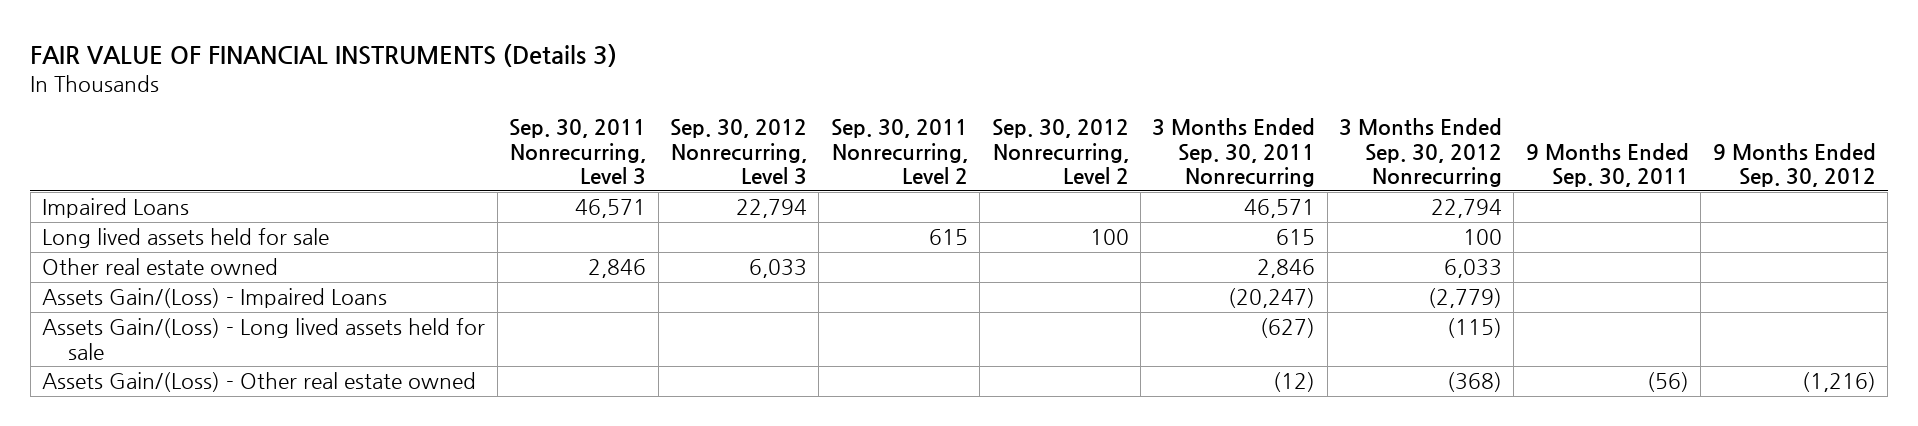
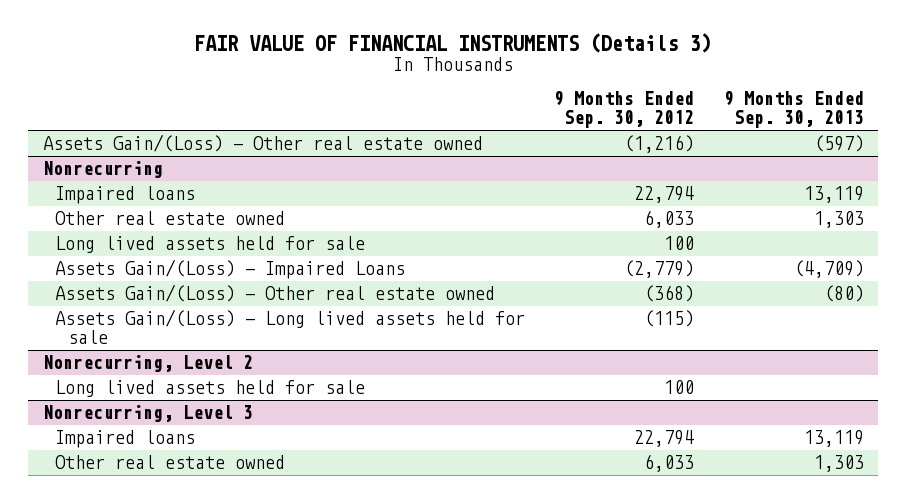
- | Sep. 30, 2011 Nonrecurring, Level 3 | Sep. 30, 2012 Nonrecurring, Level 3 | Sep. 30, 2011 Nonrecurring, Level 2 | Sep. 30, 2012 Nonrecurring, Level 2 | 3 Months Ended Sep. 30, 2011 Nonrecurring | 3 Months Ended Sep. 30, 2012 Nonrecurring | 9 Months Ended Sep. 30, 2011 | 9 Months Ended Sep. 30, 2012
+ | 9 Months Ended Sep. 30, 2012 | 9 Months Ended Sep. 30, 2013
- Impaired Loans | 46,571 | 22,794 | | | 46,571 | 22,794 | |
- Long lived assets held for sale | | | 615 | 100 | 615 | 100 | |
- Other real estate owned | 2,846 | 6,033 | | | 2,846 | 6,033 | |
- Assets Gain/(Loss) - Impaired Loans | | | | | (20,247) | (2,779) | |
- Assets Gain/(Loss) - Long lived assets held for sale | | | | | (627) | (115) | |
+ Nonrecurring
+ Impaired loans | 22,794 | 13,119
+ Other real estate owned | 6,033 | 1,303
+ Long lived assets held for sale | 100 |
+ Assets Gain/(Loss) - Impaired Loans | (2,779) | (4,709)
+ Assets Gain/(Loss) - Other real estate owned | (368) | (80)
+ Assets Gain/(Loss) - Long lived assets held for sale | (115) |
+ Nonrecurring, Level 2
+ Long lived assets held for sale | 100 |
+ Nonrecurring, Level 3
+ Impaired loans | 22,794 | 13,119
+ Other real estate owned | 6,033 | 1,303

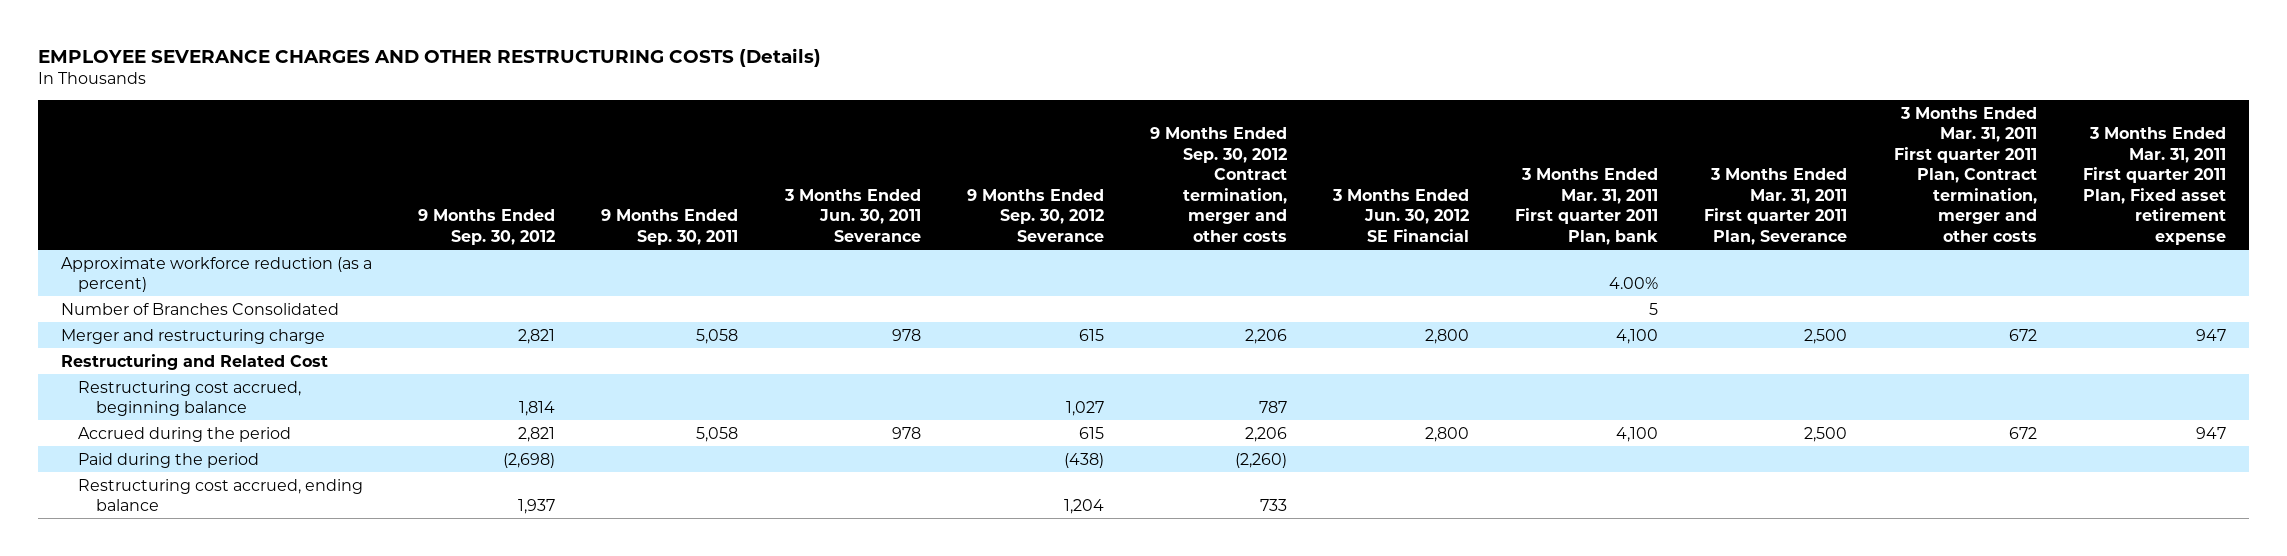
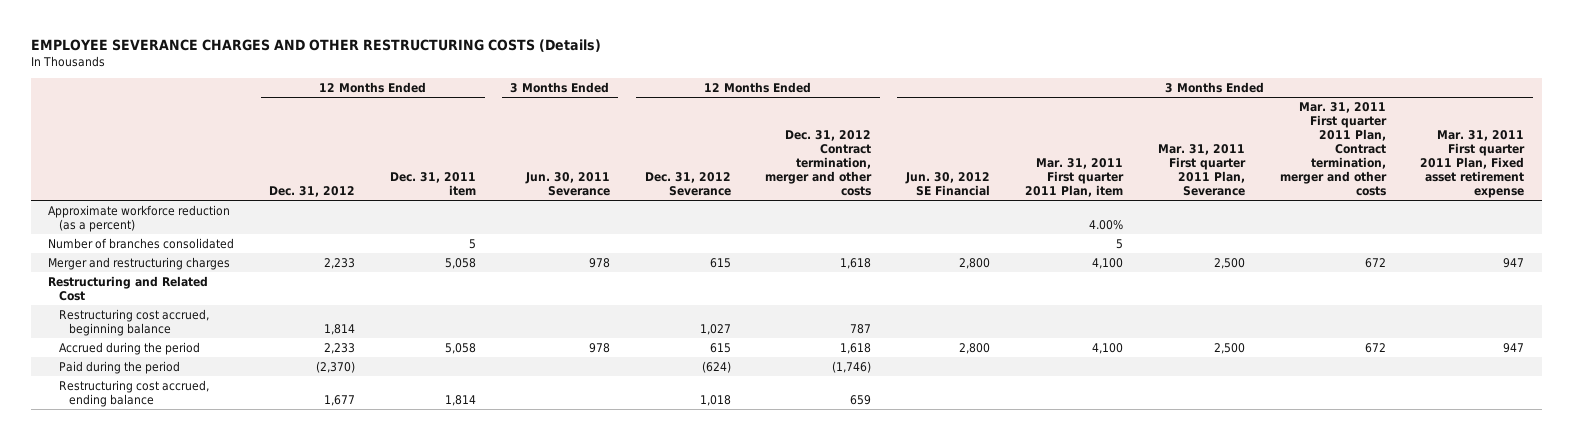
- | 9 Months Ended Sep. 30, 2012 | 9 Months Ended Sep. 30, 2011 | 3 Months Ended Jun. 30, 2011 Severance | 9 Months Ended Sep. 30, 2012 Severance | 9 Months Ended Sep. 30, 2012 Contract termination, merger and other costs | 3 Months Ended Jun. 30, 2012 SE Financial | 3 Months Ended Mar. 31, 2011 First quarter 2011 Plan, bank | 3 Months Ended Mar. 31, 2011 First quarter 2011 Plan, Severance | 3 Months Ended Mar. 31, 2011 First quarter 2011 Plan, Contract termination, merger and other costs | 3 Months Ended Mar. 31, 2011 First quarter 2011 Plan, Fixed asset retirement expense
+ | 12 Months Ended Dec. 31, 2012 | 12 Months Ended Dec. 31, 2011 item | 3 Months Ended Jun. 30, 2011 Severance | 12 Months Ended Dec. 31, 2012 Severance | 12 Months Ended Dec. 31, 2012 Contract termination, merger and other costs | 3 Months Ended Jun. 30, 2012 SE Financial | 3 Months Ended Mar. 31, 2011 First quarter 2011 Plan, item | 3 Months Ended Mar. 31, 2011 First quarter 2011 Plan, Severance | 3 Months Ended Mar. 31, 2011 First quarter 2011 Plan, Contract termination, merger and other costs | 3 Months Ended Mar. 31, 2011 First quarter 2011 Plan, Fixed asset retirement expense
- Number of Branches Consolidated | | | | | | | 5 | | |
- Merger and restructuring charge | 2,821 | 5,058 | 978 | 615 | 2,206 | 2,800 | 4,100 | 2,500 | 672 | 947
+ Number of branches consolidated | | 5 | | | | | 5 | | |
+ Merger and restructuring charges | 2,233 | 5,058 | 978 | 615 | 1,618 | 2,800 | 4,100 | 2,500 | 672 | 947

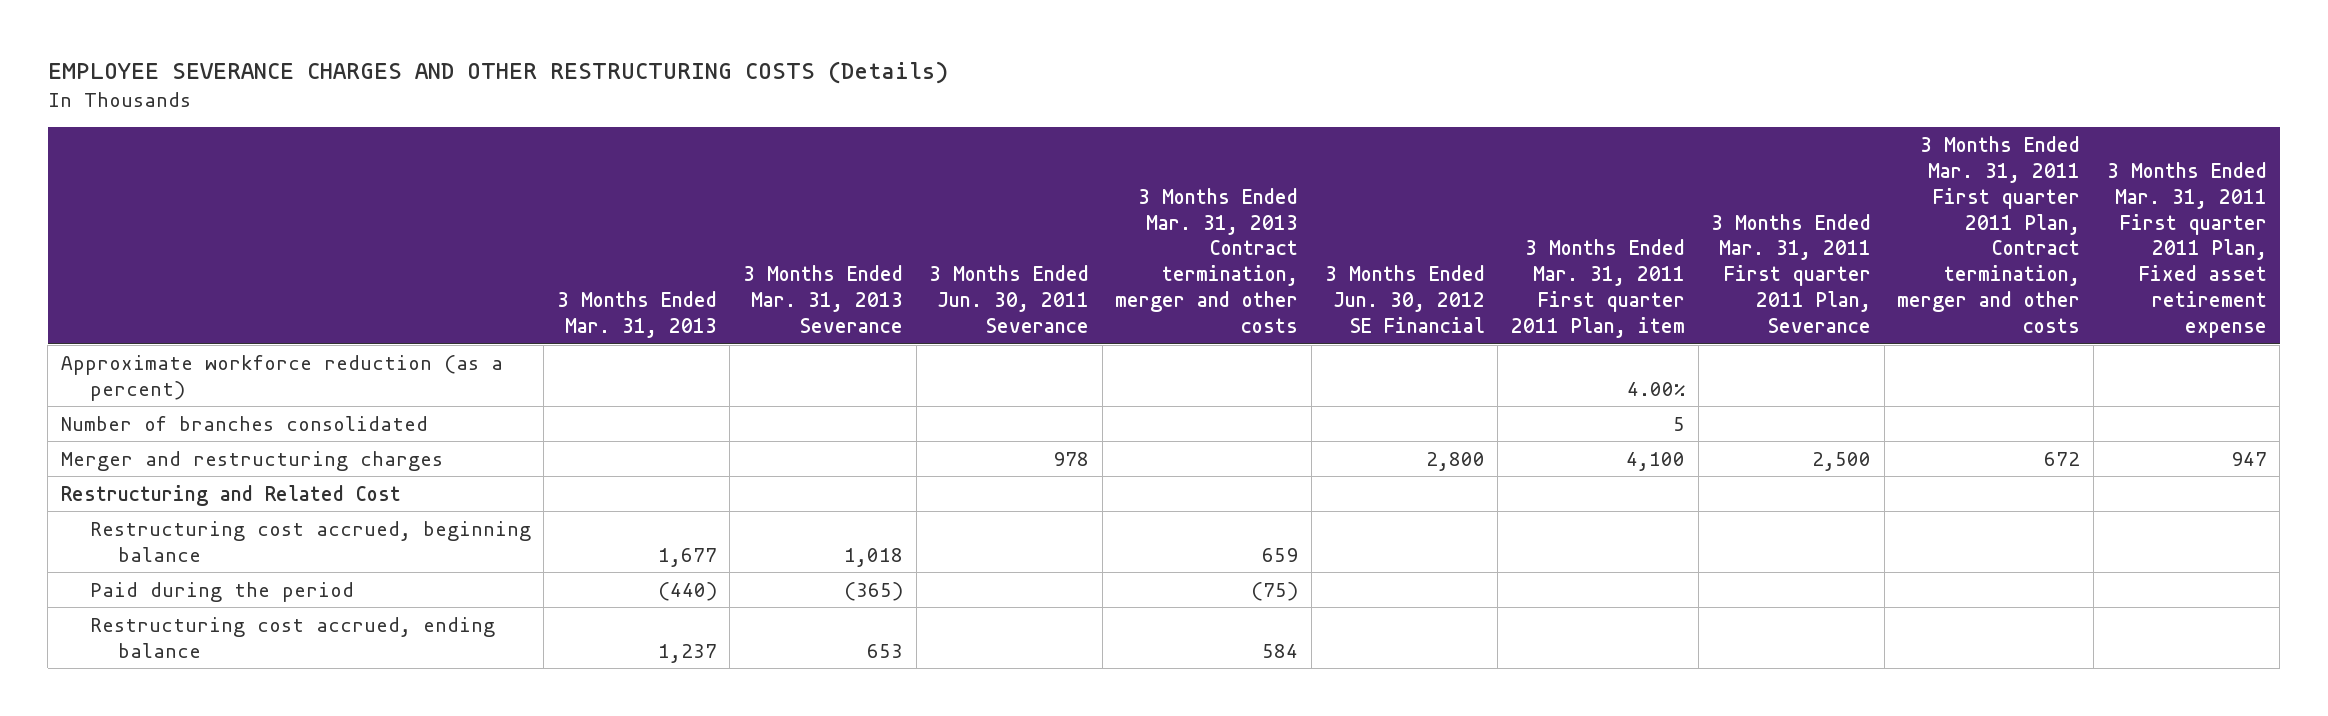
- | 12 Months Ended Dec. 31, 2012 | 12 Months Ended Dec. 31, 2011 item | 3 Months Ended Jun. 30, 2011 Severance | 12 Months Ended Dec. 31, 2012 Severance | 12 Months Ended Dec. 31, 2012 Contract termination, merger and other costs | 3 Months Ended Jun. 30, 2012 SE Financial | 3 Months Ended Mar. 31, 2011 First quarter 2011 Plan, item | 3 Months Ended Mar. 31, 2011 First quarter 2011 Plan, Severance | 3 Months Ended Mar. 31, 2011 First quarter 2011 Plan, Contract termination, merger and other costs | 3 Months Ended Mar. 31, 2011 First quarter 2011 Plan, Fixed asset retirement expense
+ | 3 Months Ended Mar. 31, 2013 | 3 Months Ended Mar. 31, 2013 Severance | 3 Months Ended Jun. 30, 2011 Severance | 3 Months Ended Mar. 31, 2013 Contract termination, merger and other costs | 3 Months Ended Jun. 30, 2012 SE Financial | 3 Months Ended Mar. 31, 2011 First quarter 2011 Plan, item | 3 Months Ended Mar. 31, 2011 First quarter 2011 Plan, Severance | 3 Months Ended Mar. 31, 2011 First quarter 2011 Plan, Contract termination, merger and other costs | 3 Months Ended Mar. 31, 2011 First quarter 2011 Plan, Fixed asset retirement expense
- Accrued during the period | 2,233 | 5,058 | 978 | 615 | 1,618 | 2,800 | 4,100 | 2,500 | 672 | 947

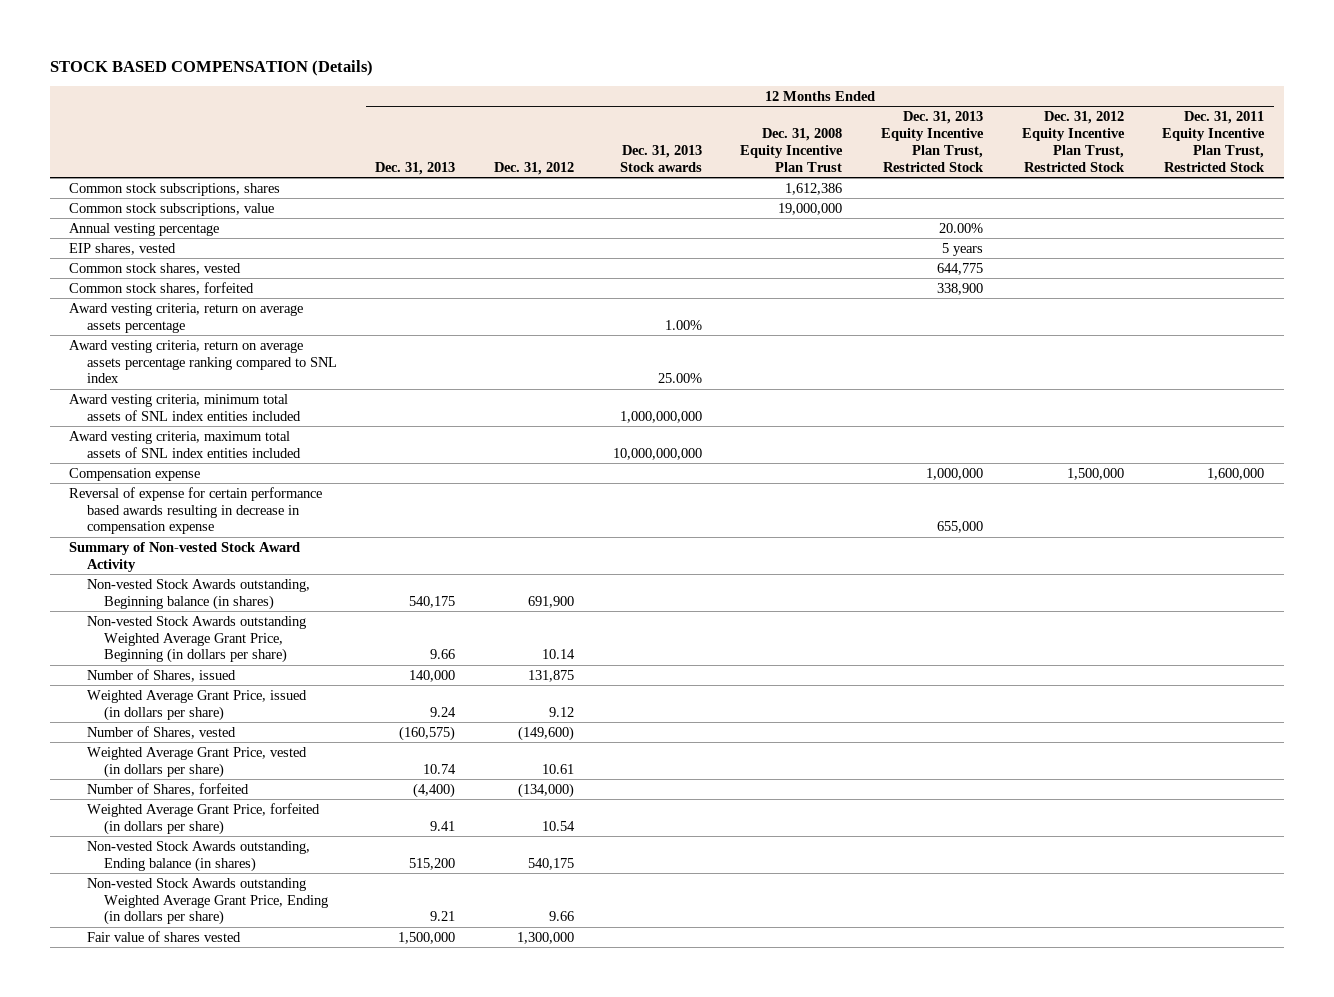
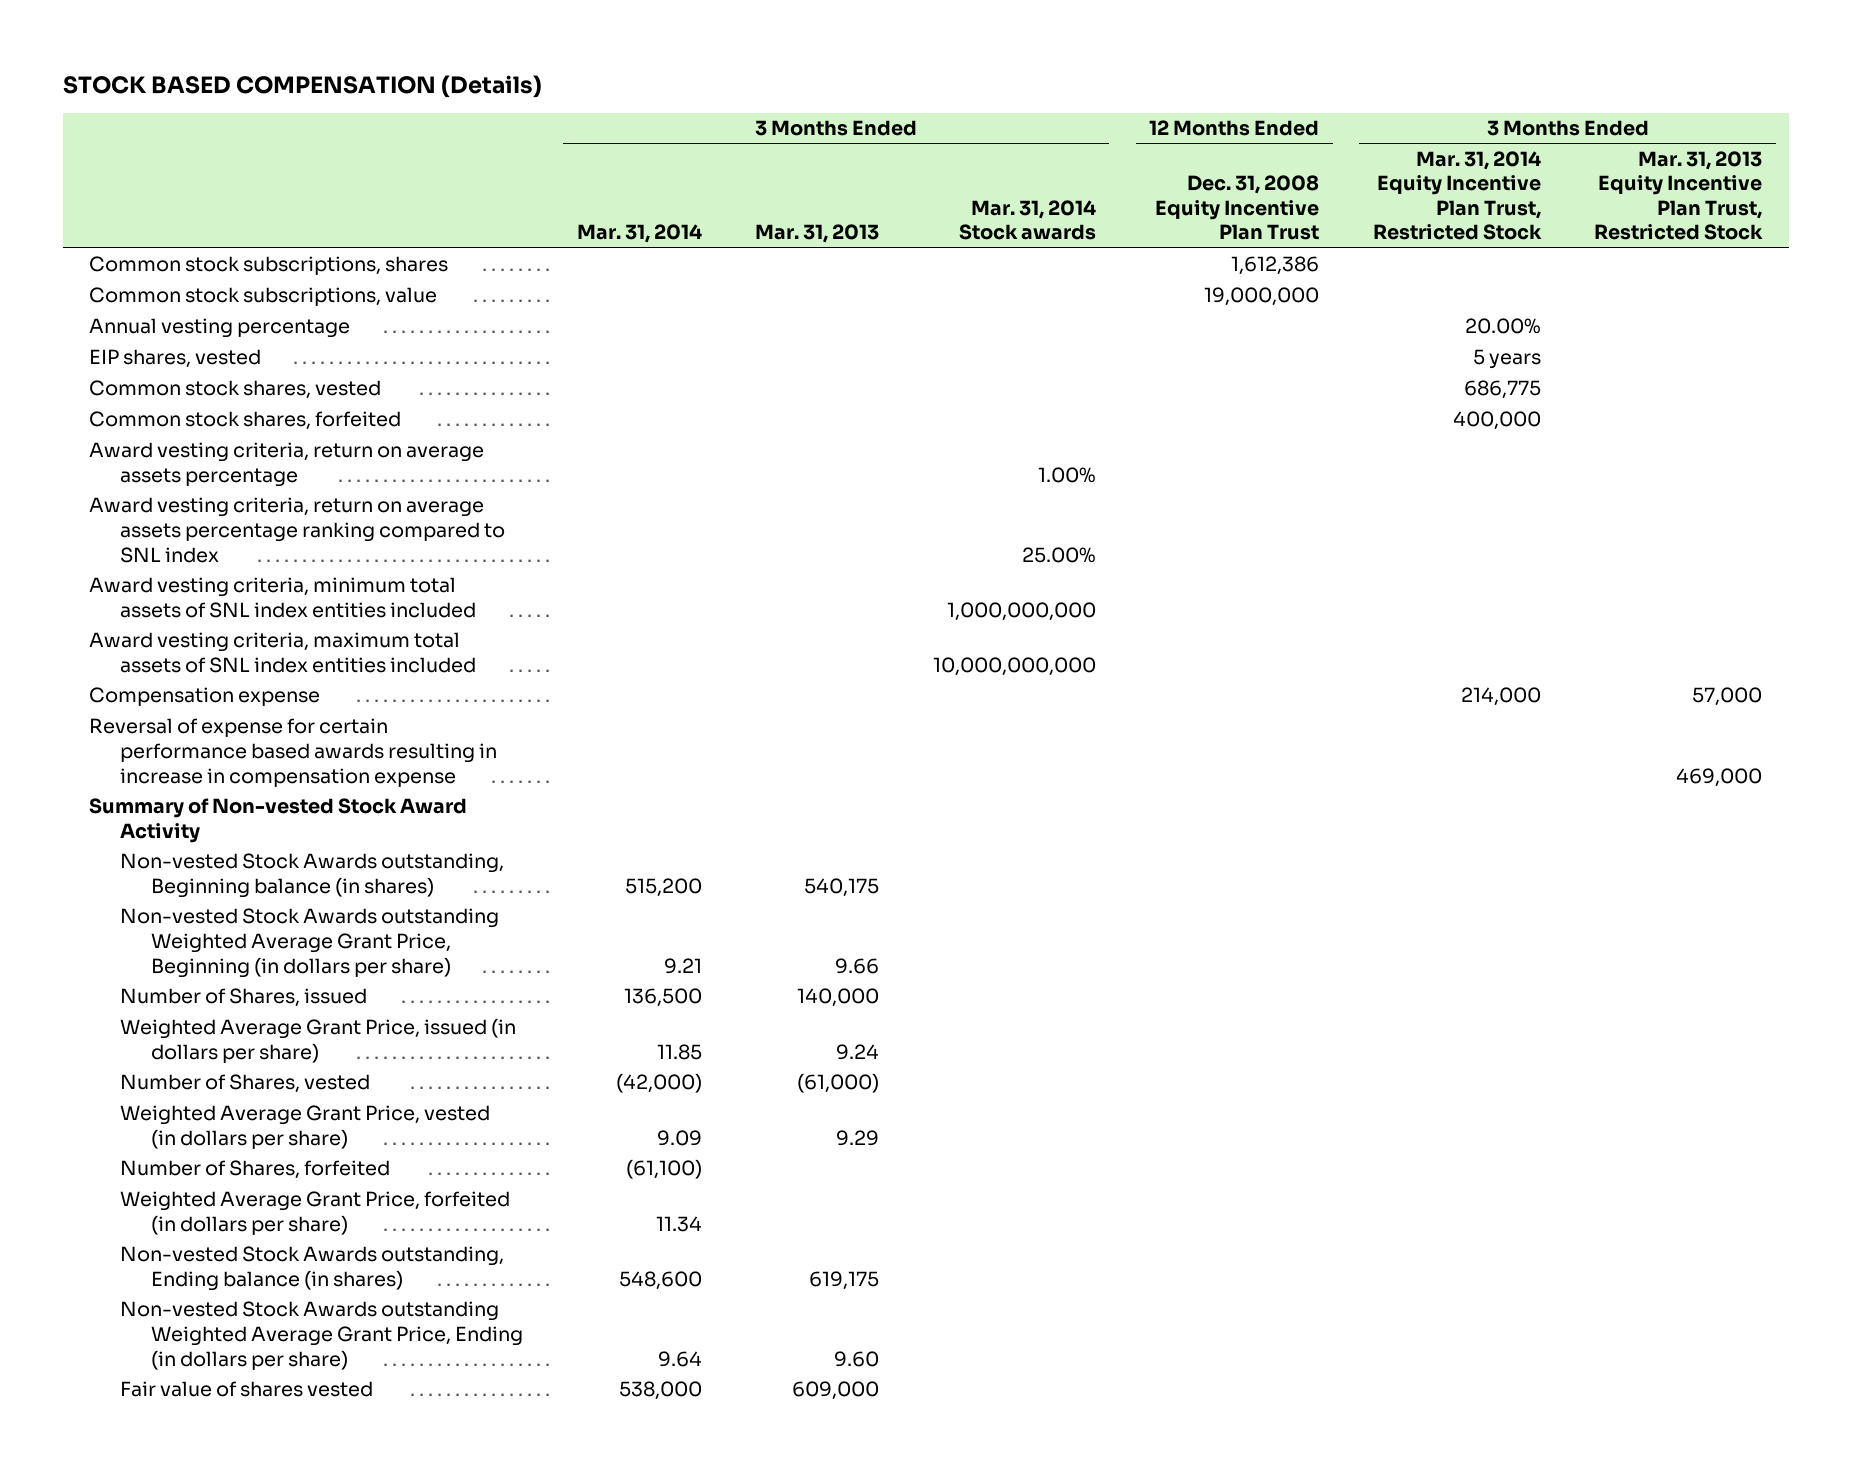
- | 12 Months Ended Dec. 31, 2013 | 12 Months Ended Dec. 31, 2012 | 12 Months Ended Dec. 31, 2013 Stock awards | 12 Months Ended Dec. 31, 2008 Equity Incentive Plan Trust | 12 Months Ended Dec. 31, 2013 Equity Incentive Plan Trust, Restricted Stock | 12 Months Ended Dec. 31, 2012 Equity Incentive Plan Trust, Restricted Stock | 12 Months Ended Dec. 31, 2011 Equity Incentive Plan Trust, Restricted Stock
+ | 3 Months Ended Mar. 31, 2014 | 3 Months Ended Mar. 31, 2013 | 3 Months Ended Mar. 31, 2014 Stock awards | 12 Months Ended Dec. 31, 2008 Equity Incentive Plan Trust | 3 Months Ended Mar. 31, 2014 Equity Incentive Plan Trust, Restricted Stock | 3 Months Ended Mar. 31, 2013 Equity Incentive Plan Trust, Restricted Stock
- Reversal of expense for certain performance based awards resulting in decrease in compensation expense | | | | | 655,000 | |
+ Reversal of expense for certain performance based awards resulting in increase in compensation expense | | | | | | 469,000

